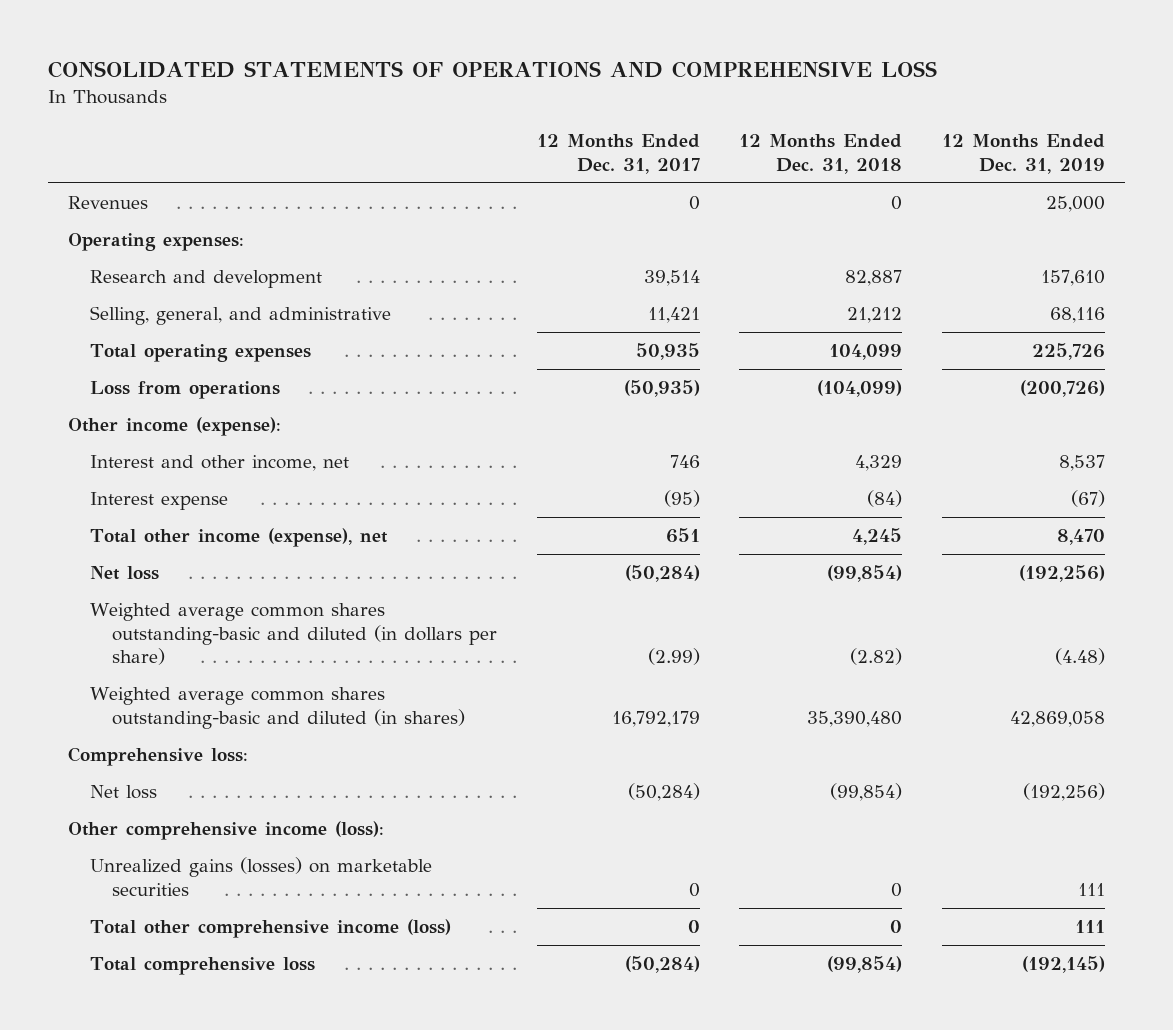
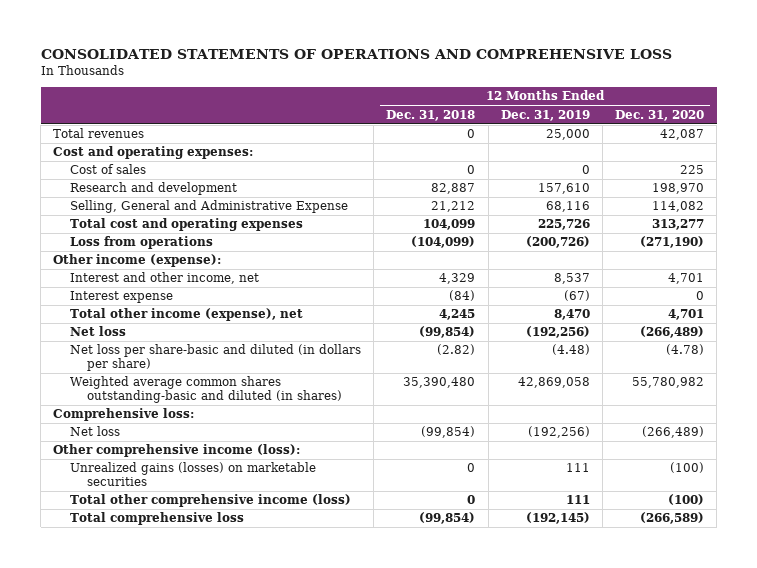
- | 12 Months Ended Dec. 31, 2017 | 12 Months Ended Dec. 31, 2018 | 12 Months Ended Dec. 31, 2019
+ | 12 Months Ended Dec. 31, 2018 | 12 Months Ended Dec. 31, 2019 | 12 Months Ended Dec. 31, 2020
- Revenues | 0 | 0 | 25,000
- Operating expenses:
+ Total revenues | 0 | 25,000 | 42,087
+ Cost and operating expenses:
+ Cost of sales | 0 | 0 | 225
- Selling, general, and administrative | 11,421 | 21,212 | 68,116
- Total operating expenses | 50,935 | 104,099 | 225,726
+ Selling, General and Administrative Expense | 21,212 | 68,116 | 114,082
+ Total cost and operating expenses | 104,099 | 225,726 | 313,277
- Weighted average common shares outstanding-basic and diluted (in dollars per share) | (2.99) | (2.82) | (4.48)
+ Net loss per share-basic and diluted (in dollars per share) | (2.82) | (4.48) | (4.78)

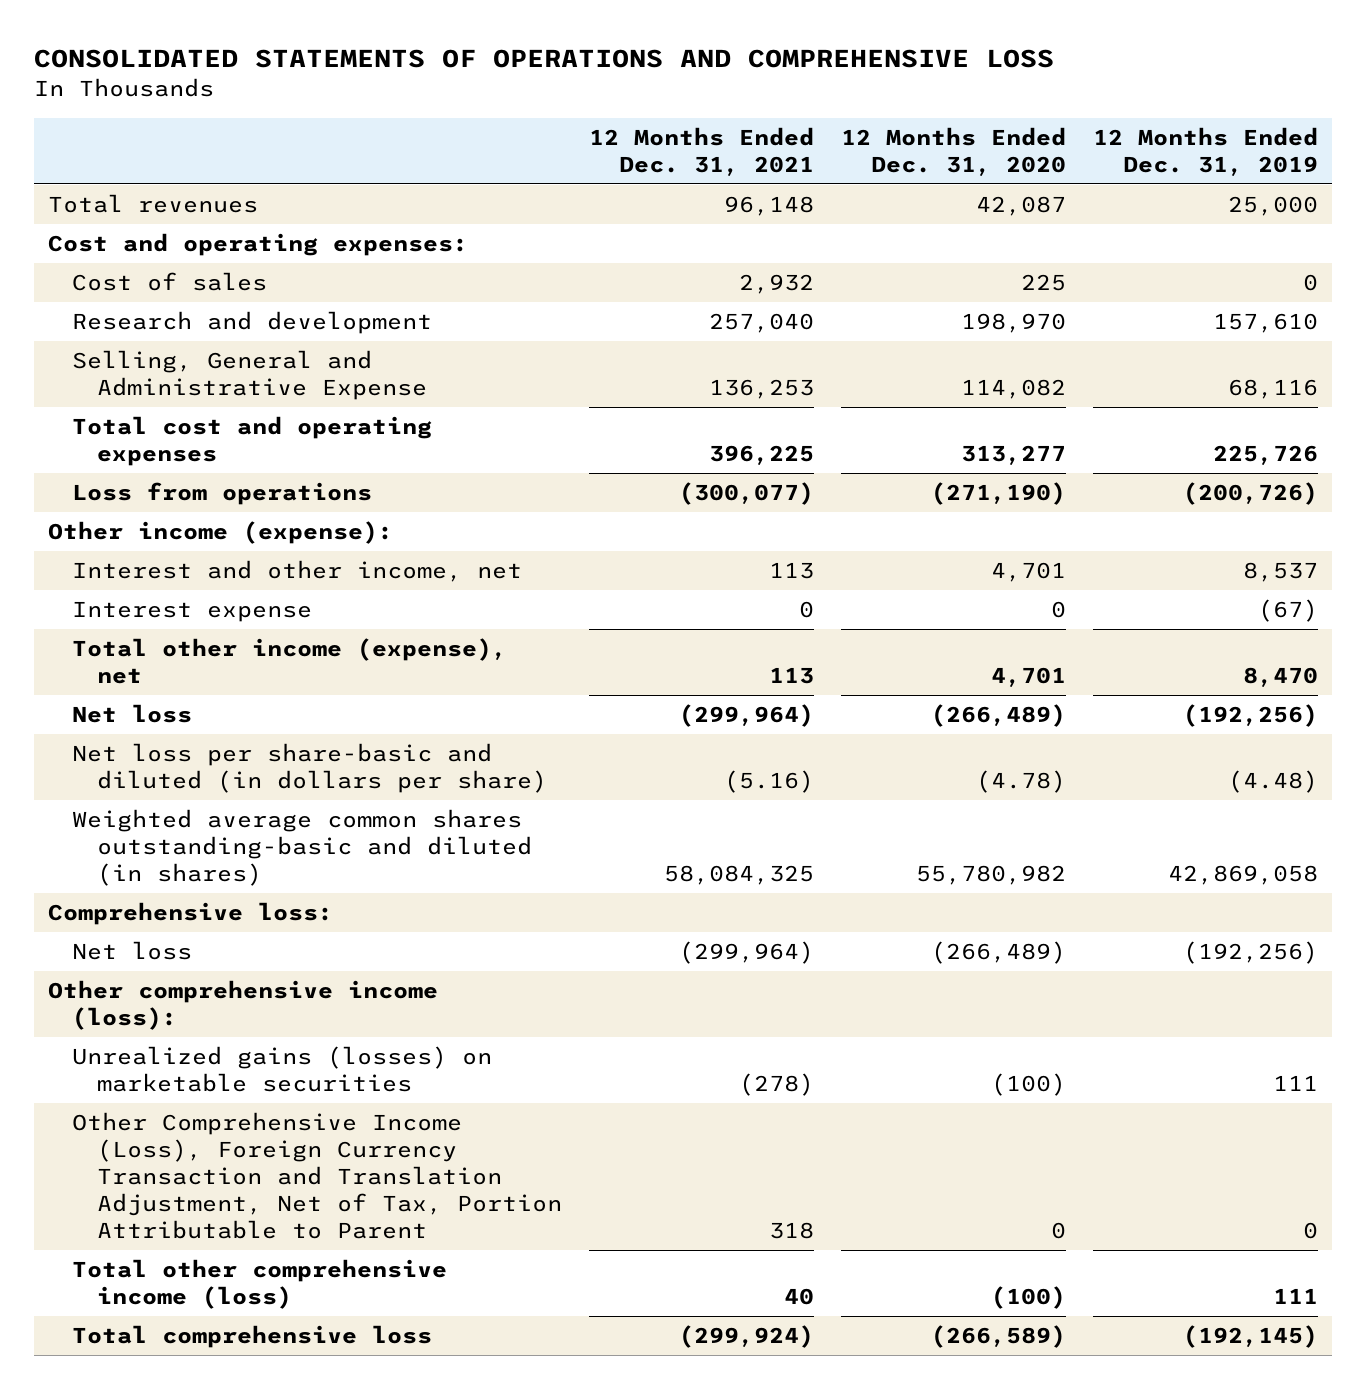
- | 12 Months Ended Dec. 31, 2018 | 12 Months Ended Dec. 31, 2019 | 12 Months Ended Dec. 31, 2020
+ | 12 Months Ended Dec. 31, 2021 | 12 Months Ended Dec. 31, 2020 | 12 Months Ended Dec. 31, 2019
+ Other Comprehensive Income (Loss), Foreign Currency Transaction and Translation Adjustment, Net of Tax, Portion Attributable to Parent | 318 | 0 | 0

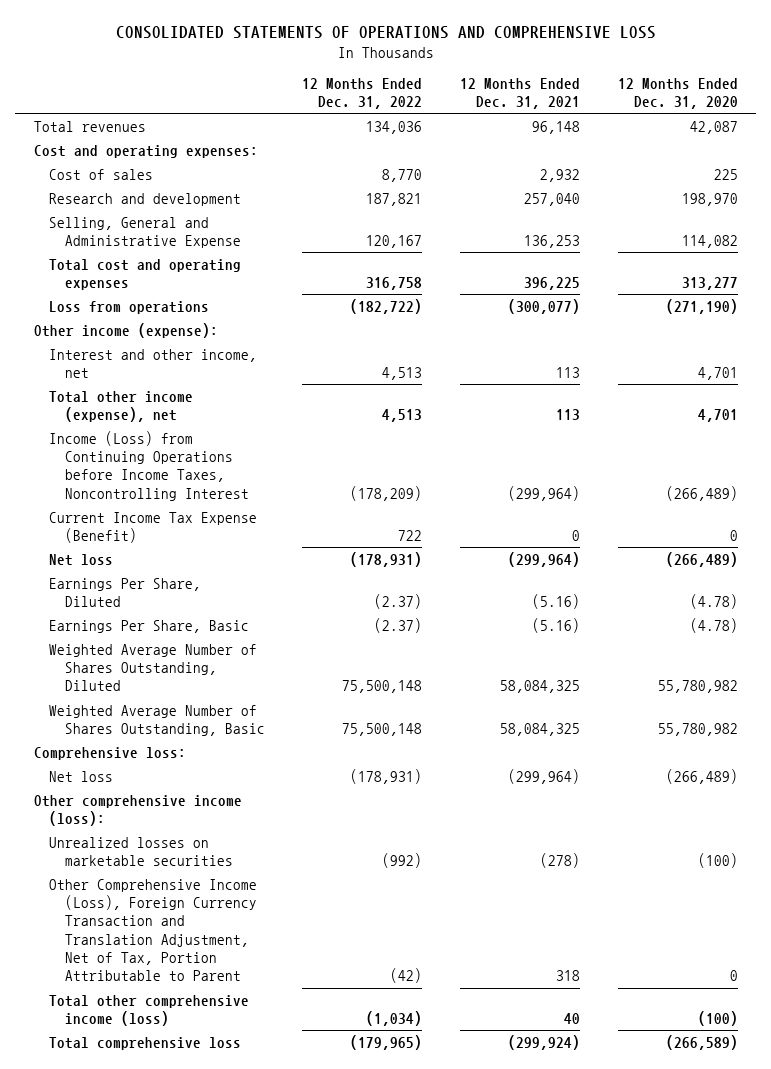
- | 12 Months Ended Dec. 31, 2021 | 12 Months Ended Dec. 31, 2020 | 12 Months Ended Dec. 31, 2019
+ | 12 Months Ended Dec. 31, 2022 | 12 Months Ended Dec. 31, 2021 | 12 Months Ended Dec. 31, 2020
- Interest expense | 0 | 0 | (67)
+ Income (Loss) from Continuing Operations before Income Taxes, Noncontrolling Interest | (178,209) | (299,964) | (266,489)
+ Current Income Tax Expense (Benefit) | 722 | 0 | 0
- Net loss per share-basic and diluted (in dollars per share) | (5.16) | (4.78) | (4.48)
- Weighted average common shares outstanding-basic and diluted (in shares) | 58,084,325 | 55,780,982 | 42,869,058
+ Earnings Per Share, Diluted | (2.37) | (5.16) | (4.78)
+ Earnings Per Share, Basic | (2.37) | (5.16) | (4.78)
+ Weighted Average Number of Shares Outstanding, Diluted | 75,500,148 | 58,084,325 | 55,780,982
+ Weighted Average Number of Shares Outstanding, Basic | 75,500,148 | 58,084,325 | 55,780,982
- Unrealized gains (losses) on marketable securities | (278) | (100) | 111
+ Unrealized losses on marketable securities | (992) | (278) | (100)

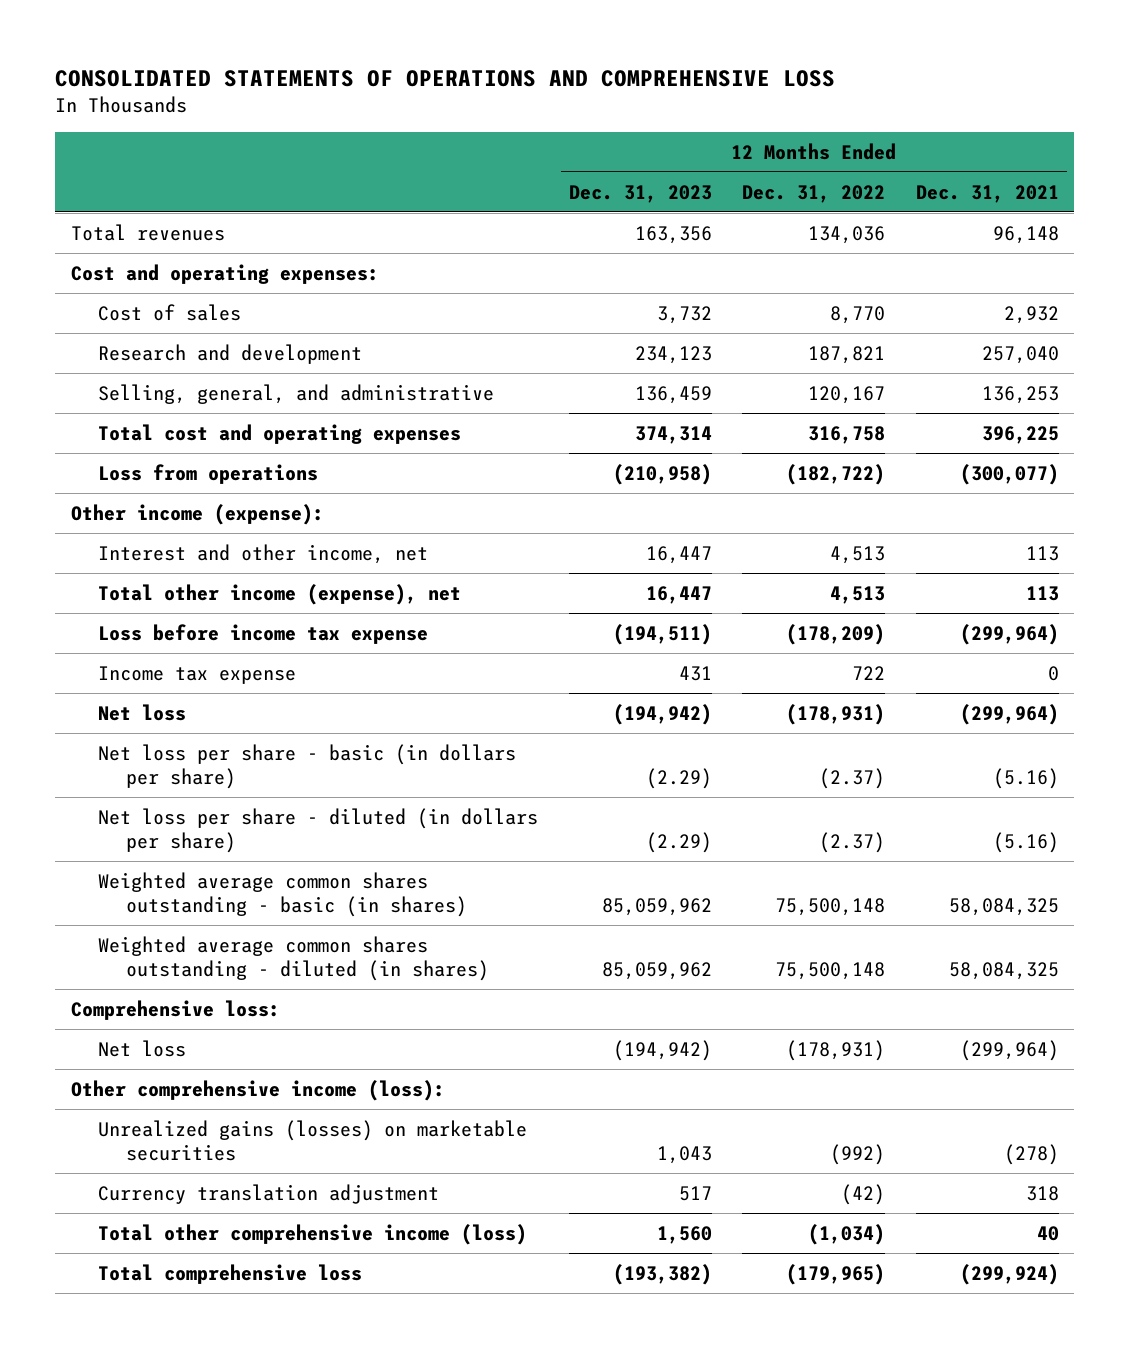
- | 12 Months Ended Dec. 31, 2022 | 12 Months Ended Dec. 31, 2021 | 12 Months Ended Dec. 31, 2020
+ | 12 Months Ended Dec. 31, 2023 | 12 Months Ended Dec. 31, 2022 | 12 Months Ended Dec. 31, 2021
- Selling, General and Administrative Expense | 120,167 | 136,253 | 114,082
+ Selling, general, and administrative | 136,459 | 120,167 | 136,253
- Income (Loss) from Continuing Operations before Income Taxes, Noncontrolling Interest | (178,209) | (299,964) | (266,489)
- Current Income Tax Expense (Benefit) | 722 | 0 | 0
+ Loss before income tax expense | (194,511) | (178,209) | (299,964)
+ Income tax expense | 431 | 722 | 0
- Earnings Per Share, Diluted | (2.37) | (5.16) | (4.78)
- Earnings Per Share, Basic | (2.37) | (5.16) | (4.78)
- Weighted Average Number of Shares Outstanding, Diluted | 75,500,148 | 58,084,325 | 55,780,982
- Weighted Average Number of Shares Outstanding, Basic | 75,500,148 | 58,084,325 | 55,780,982
+ Net loss per share - basic (in dollars per share) | (2.29) | (2.37) | (5.16)
+ Net loss per share - diluted (in dollars per share) | (2.29) | (2.37) | (5.16)
+ Weighted average common shares outstanding - basic (in shares) | 85,059,962 | 75,500,148 | 58,084,325
+ Weighted average common shares outstanding - diluted (in shares) | 85,059,962 | 75,500,148 | 58,084,325
- Unrealized losses on marketable securities | (992) | (278) | (100)
- Other Comprehensive Income (Loss), Foreign Currency Transaction and Translation Adjustment, Net of Tax, Portion Attributable to Parent | (42) | 318 | 0
+ Unrealized gains (losses) on marketable securities | 1,043 | (992) | (278)
+ Currency translation adjustment | 517 | (42) | 318

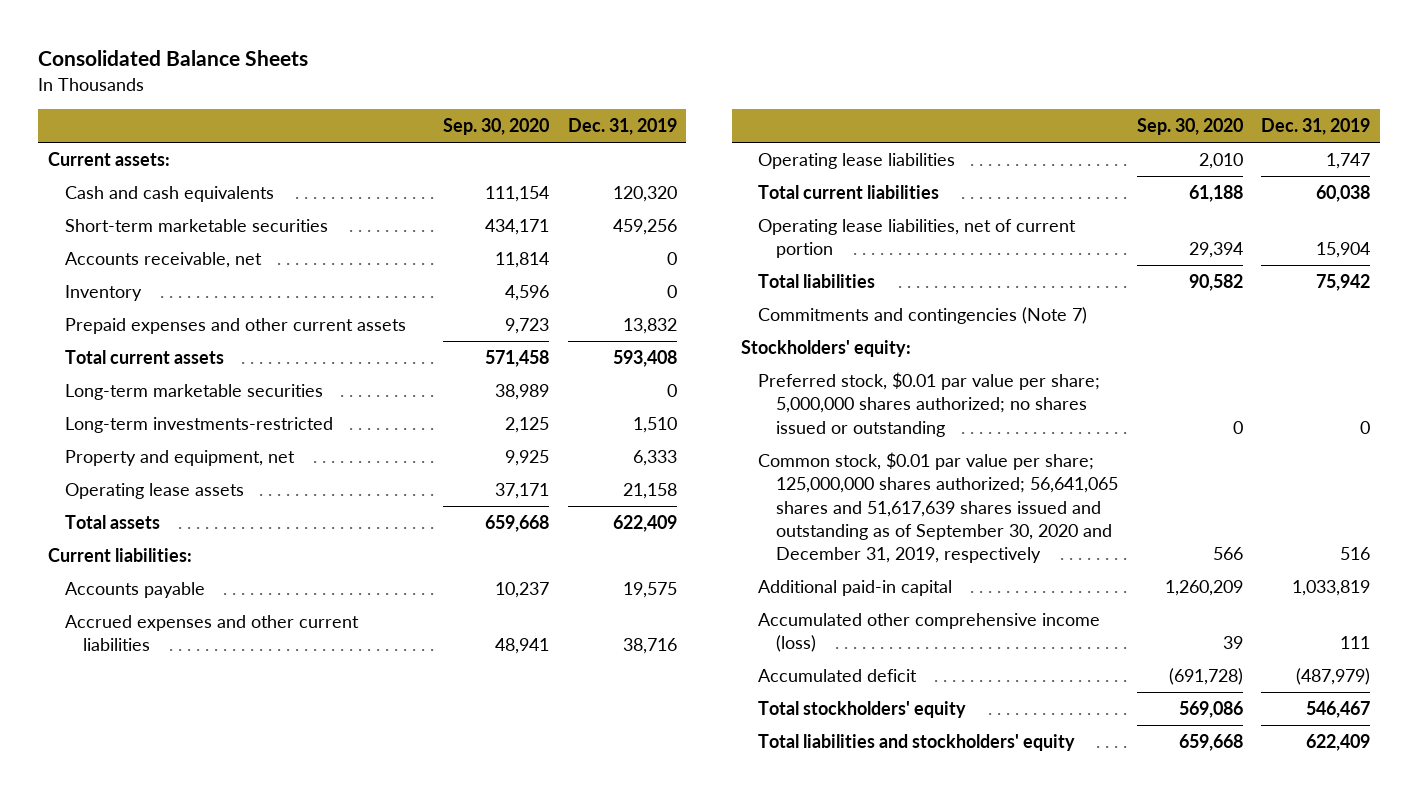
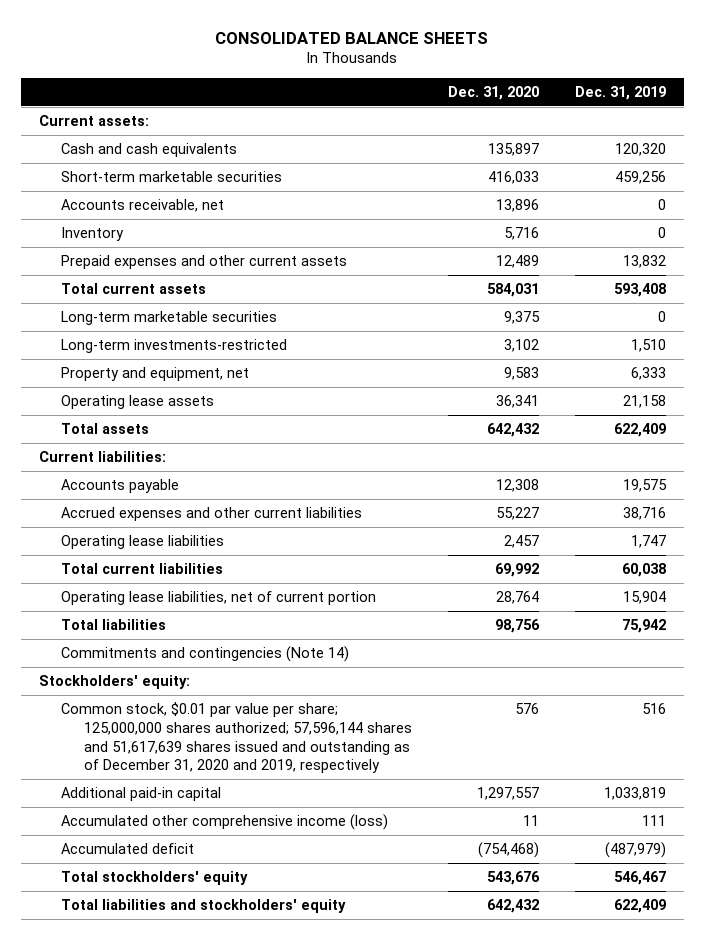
- Consolidated Balance Sheets
+ CONSOLIDATED BALANCE SHEETS
- | Sep. 30, 2020 | Dec. 31, 2019
+ | Dec. 31, 2020 | Dec. 31, 2019
- Commitments and contingencies (Note 7)
+ Commitments and contingencies (Note 14)
- Preferred stock, $0.01 par value per share; 5,000,000 shares authorized; no shares issued or outstanding | 0 | 0
- Common stock, $0.01 par value per share; 125,000,000 shares authorized; 56,641,065 shares and 51,617,639 shares issued and outstanding as of September 30, 2020 and December 31, 2019, respectively | 566 | 516
+ Common stock, $0.01 par value per share; 125,000,000 shares authorized; 57,596,144 shares and 51,617,639 shares issued and outstanding as of December 31, 2020 and 2019, respectively | 576 | 516

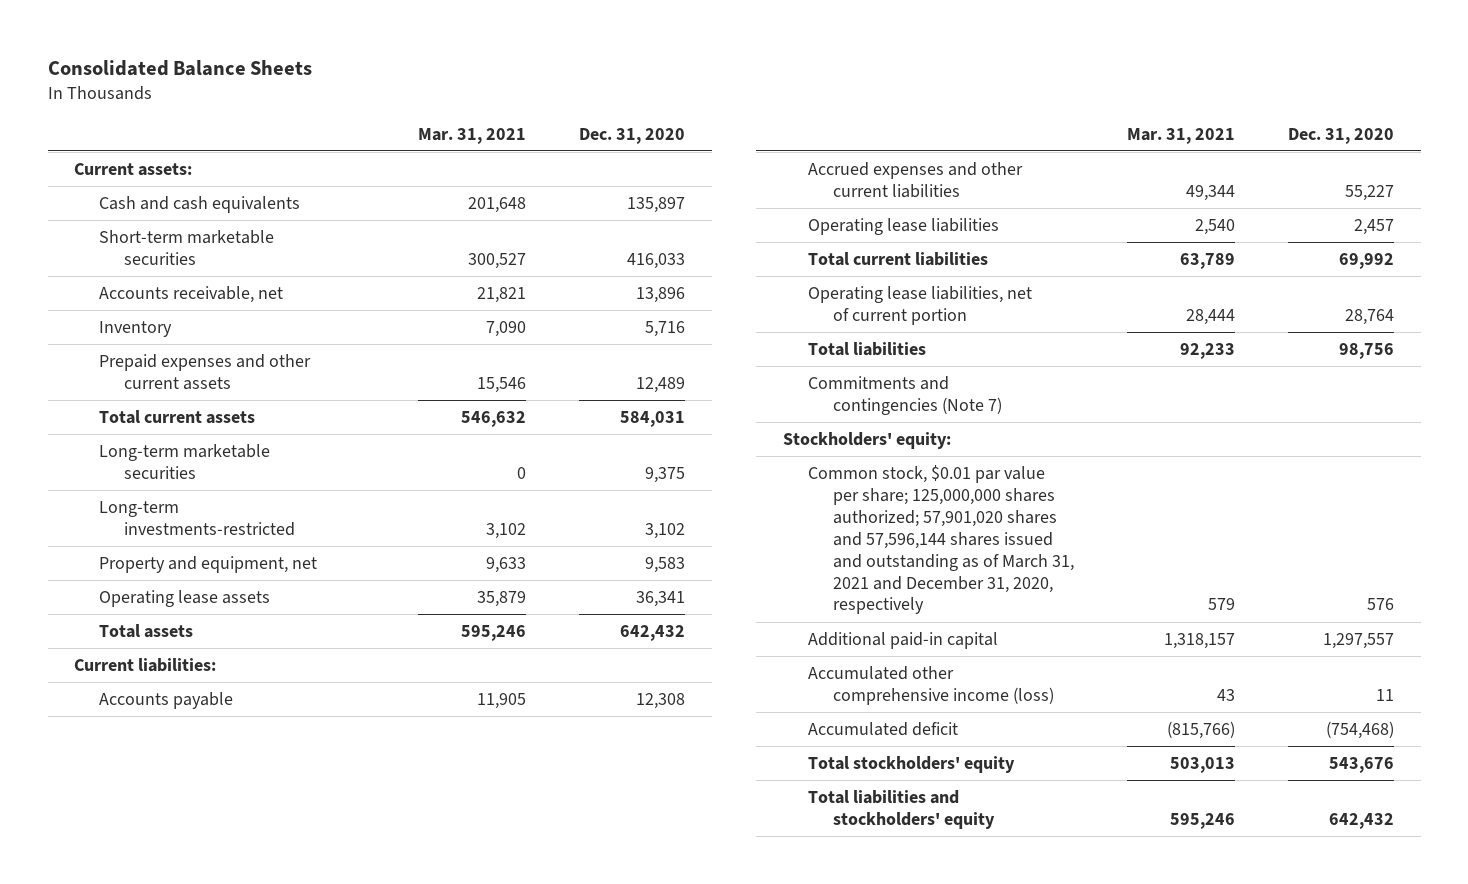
- CONSOLIDATED BALANCE SHEETS
+ Consolidated Balance Sheets
- | Dec. 31, 2020 | Dec. 31, 2019
+ | Mar. 31, 2021 | Dec. 31, 2020
- Commitments and contingencies (Note 14)
+ Commitments and contingencies (Note 7)
- Common stock, $0.01 par value per share; 125,000,000 shares authorized; 57,596,144 shares and 51,617,639 shares issued and outstanding as of December 31, 2020 and 2019, respectively | 576 | 516
+ Common stock, $0.01 par value per share; 125,000,000 shares authorized; 57,901,020 shares and 57,596,144 shares issued and outstanding as of March 31, 2021 and December 31, 2020, respectively | 579 | 576

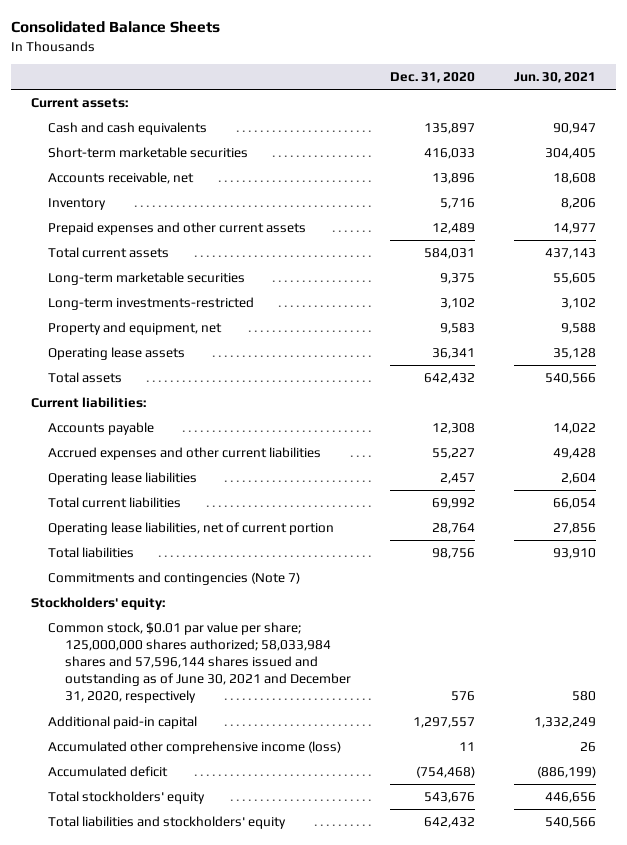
- | Mar. 31, 2021 | Dec. 31, 2020
+ | Dec. 31, 2020 | Jun. 30, 2021
- Common stock, $0.01 par value per share; 125,000,000 shares authorized; 57,901,020 shares and 57,596,144 shares issued and outstanding as of March 31, 2021 and December 31, 2020, respectively | 579 | 576
+ Common stock, $0.01 par value per share; 125,000,000 shares authorized; 58,033,984 shares and 57,596,144 shares issued and outstanding as of June 30, 2021 and December 31, 2020, respectively | 576 | 580

